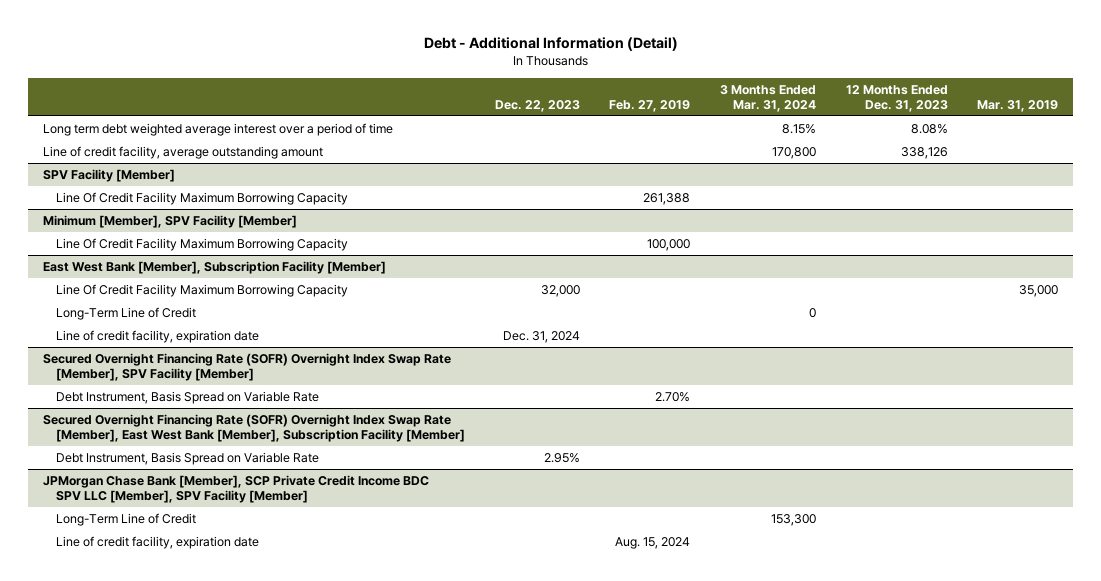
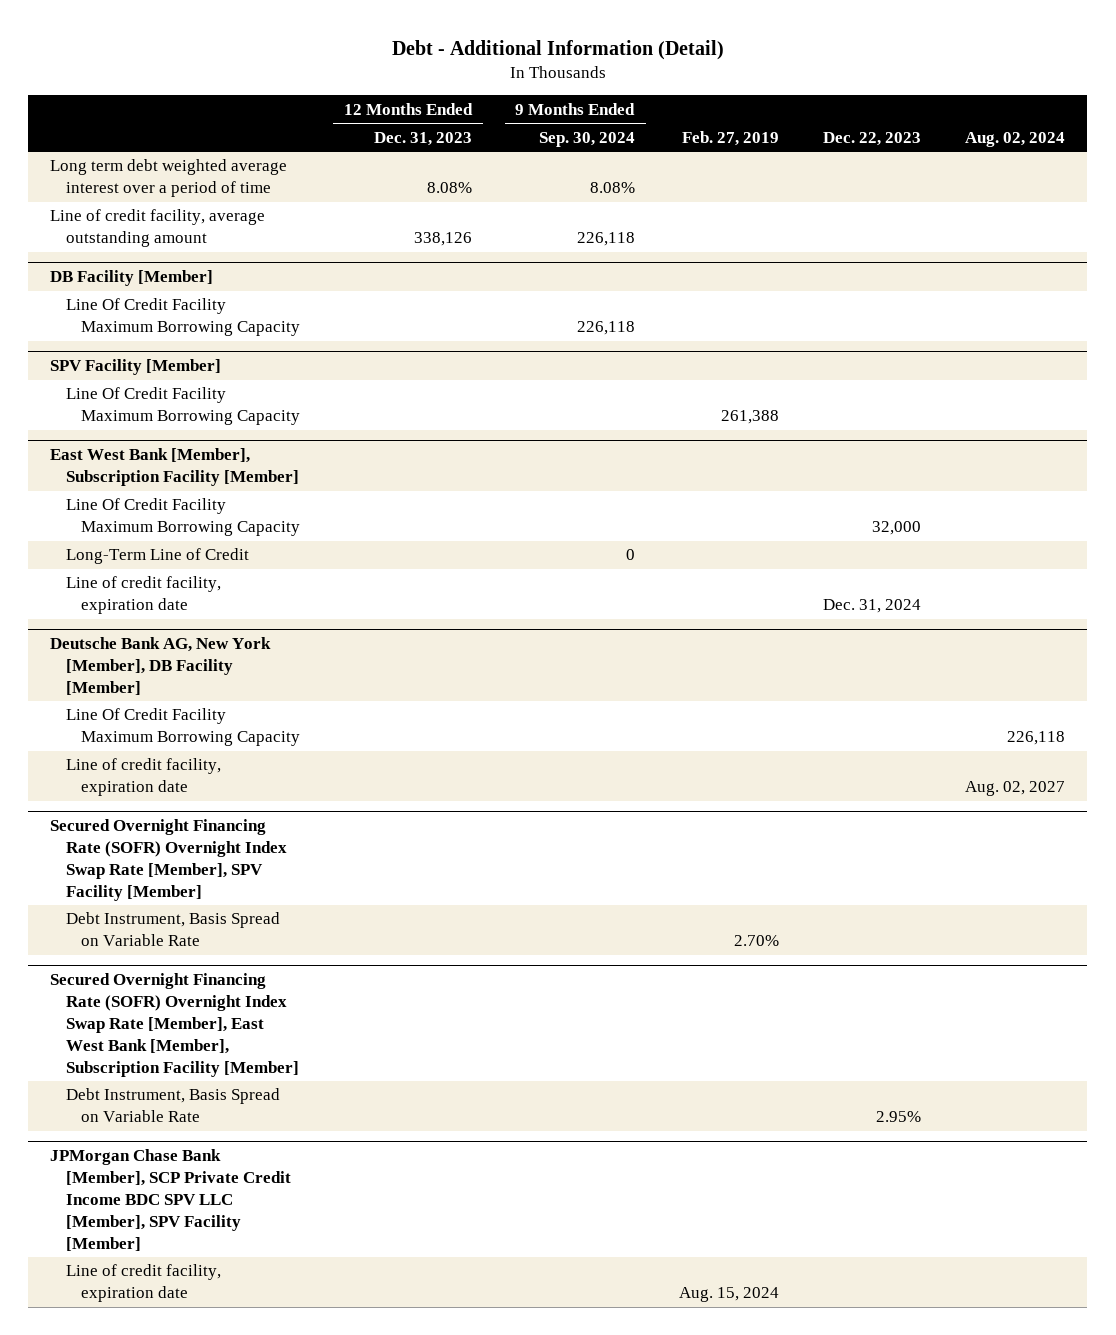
- | Dec. 22, 2023 | Feb. 27, 2019 | 3 Months Ended Mar. 31, 2024 | 12 Months Ended Dec. 31, 2023 | Mar. 31, 2019
+ | 12 Months Ended Dec. 31, 2023 | 9 Months Ended Sep. 30, 2024 | Feb. 27, 2019 | Dec. 22, 2023 | Aug. 02, 2024
+ DB Facility [Member]
+ Line Of Credit Facility Maximum Borrowing Capacity | | 226,118 | | |
- Minimum [Member], SPV Facility [Member]
- Line Of Credit Facility Maximum Borrowing Capacity | | 100,000 | | |
+ Deutsche Bank AG, New York [Member], DB Facility [Member]
+ Line Of Credit Facility Maximum Borrowing Capacity | | | | | 226,118
+ Line of credit facility, expiration date | | | | | Aug. 02, 2027
@ JPMorgan Chase Bank [Member], SCP Private Credit Income BDC SPV LLC [Member], SPV Facility [Member]
- Long-Term Line of Credit | | | 153,300 | |

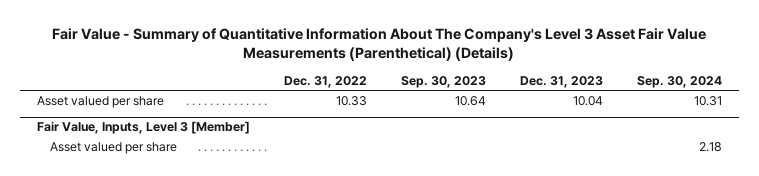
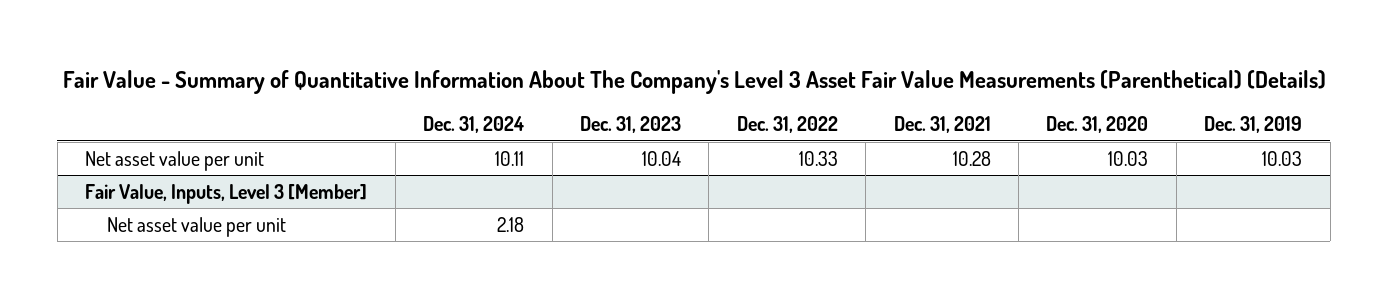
- | Dec. 31, 2022 | Sep. 30, 2023 | Dec. 31, 2023 | Sep. 30, 2024
+ | Dec. 31, 2024 | Dec. 31, 2023 | Dec. 31, 2022 | Dec. 31, 2021 | Dec. 31, 2020 | Dec. 31, 2019
- Asset valued per share | 10.33 | 10.64 | 10.04 | 10.31
+ Net asset value per unit | 10.11 | 10.04 | 10.33 | 10.28 | 10.03 | 10.03
@ Fair Value, Inputs, Level 3 [Member]
- Asset valued per share | | | | 2.18
+ Net asset value per unit | 2.18 | | | | |

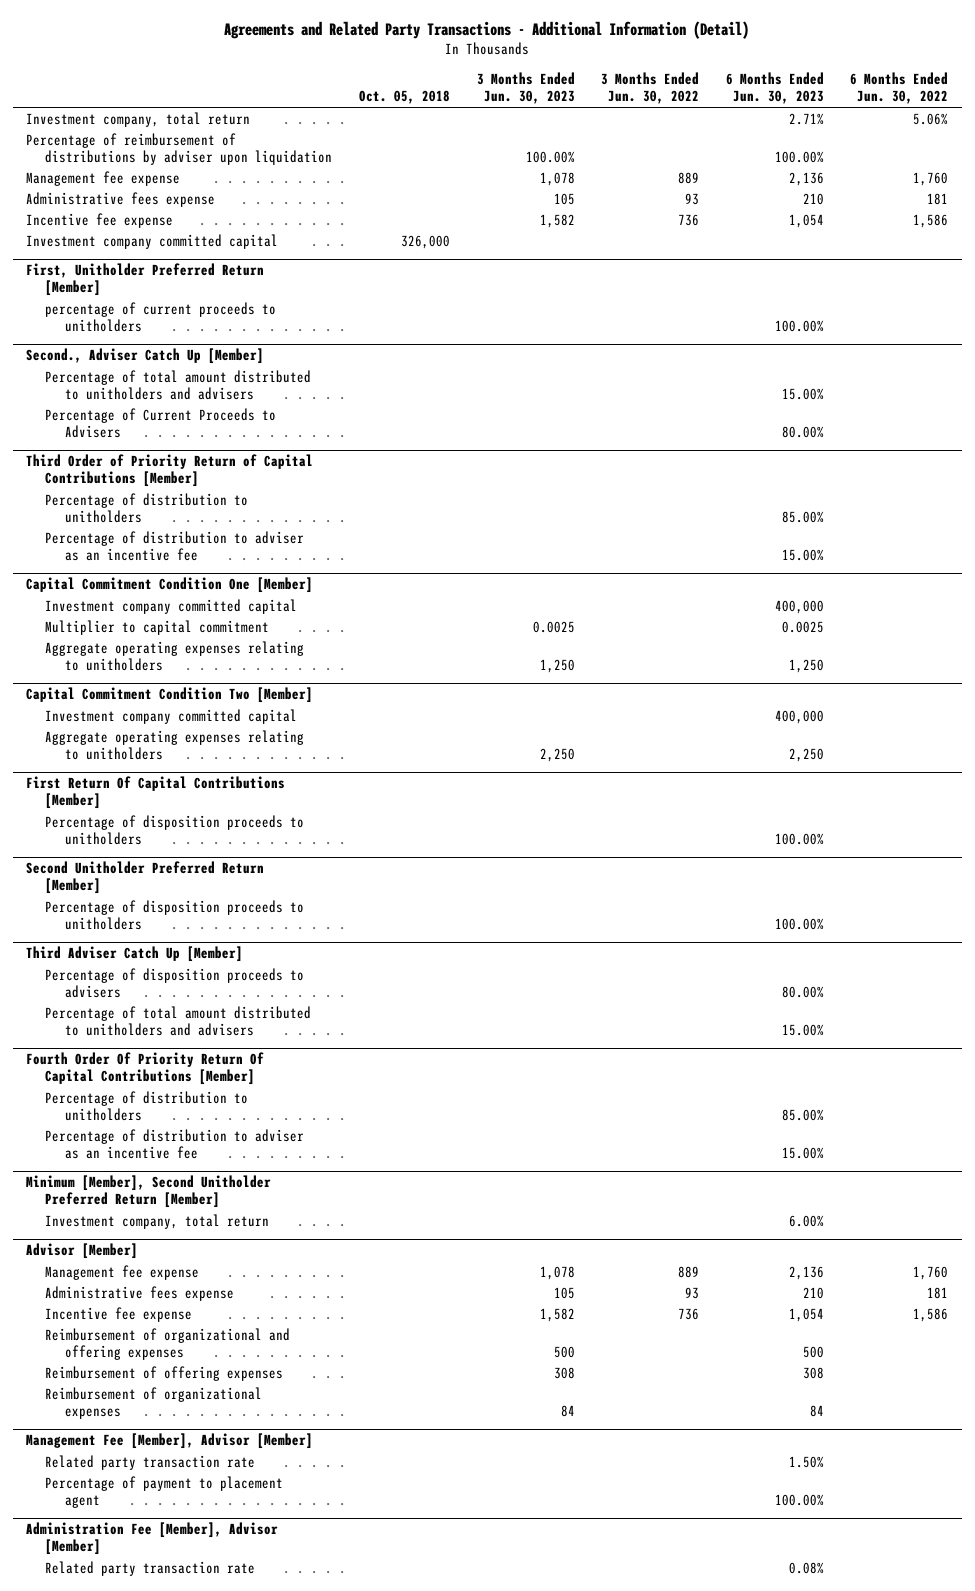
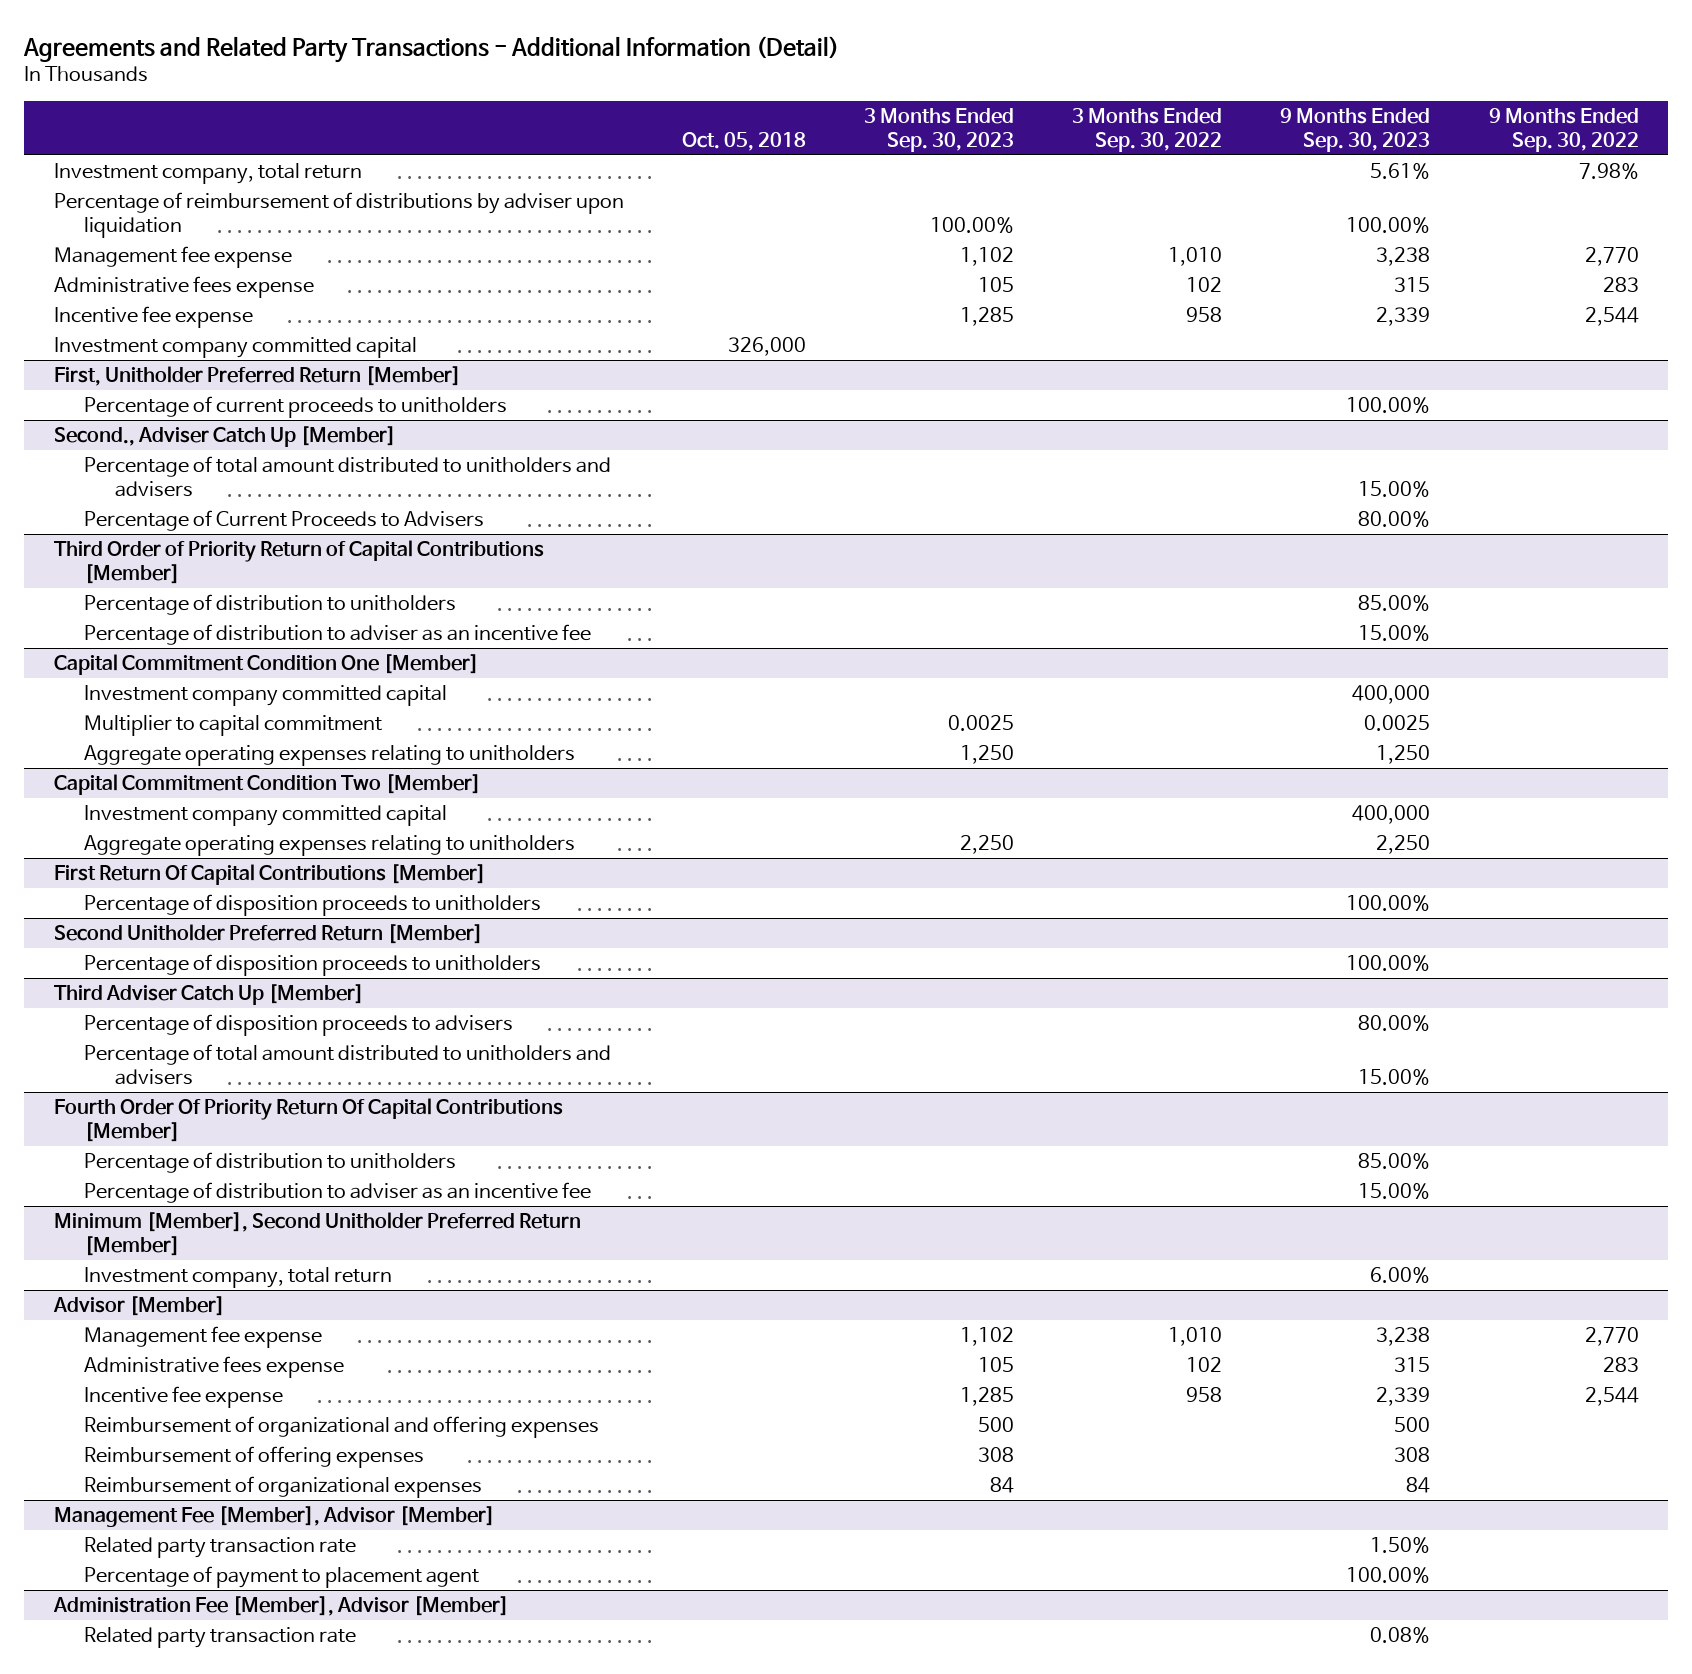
- | Oct. 05, 2018 | 3 Months Ended Jun. 30, 2023 | 3 Months Ended Jun. 30, 2022 | 6 Months Ended Jun. 30, 2023 | 6 Months Ended Jun. 30, 2022
+ | Oct. 05, 2018 | 3 Months Ended Sep. 30, 2023 | 3 Months Ended Sep. 30, 2022 | 9 Months Ended Sep. 30, 2023 | 9 Months Ended Sep. 30, 2022
@ First, Unitholder Preferred Return [Member]
- percentage of current proceeds to unitholders | | | | 100.00% |
+ Percentage of current proceeds to unitholders | | | | 100.00% |

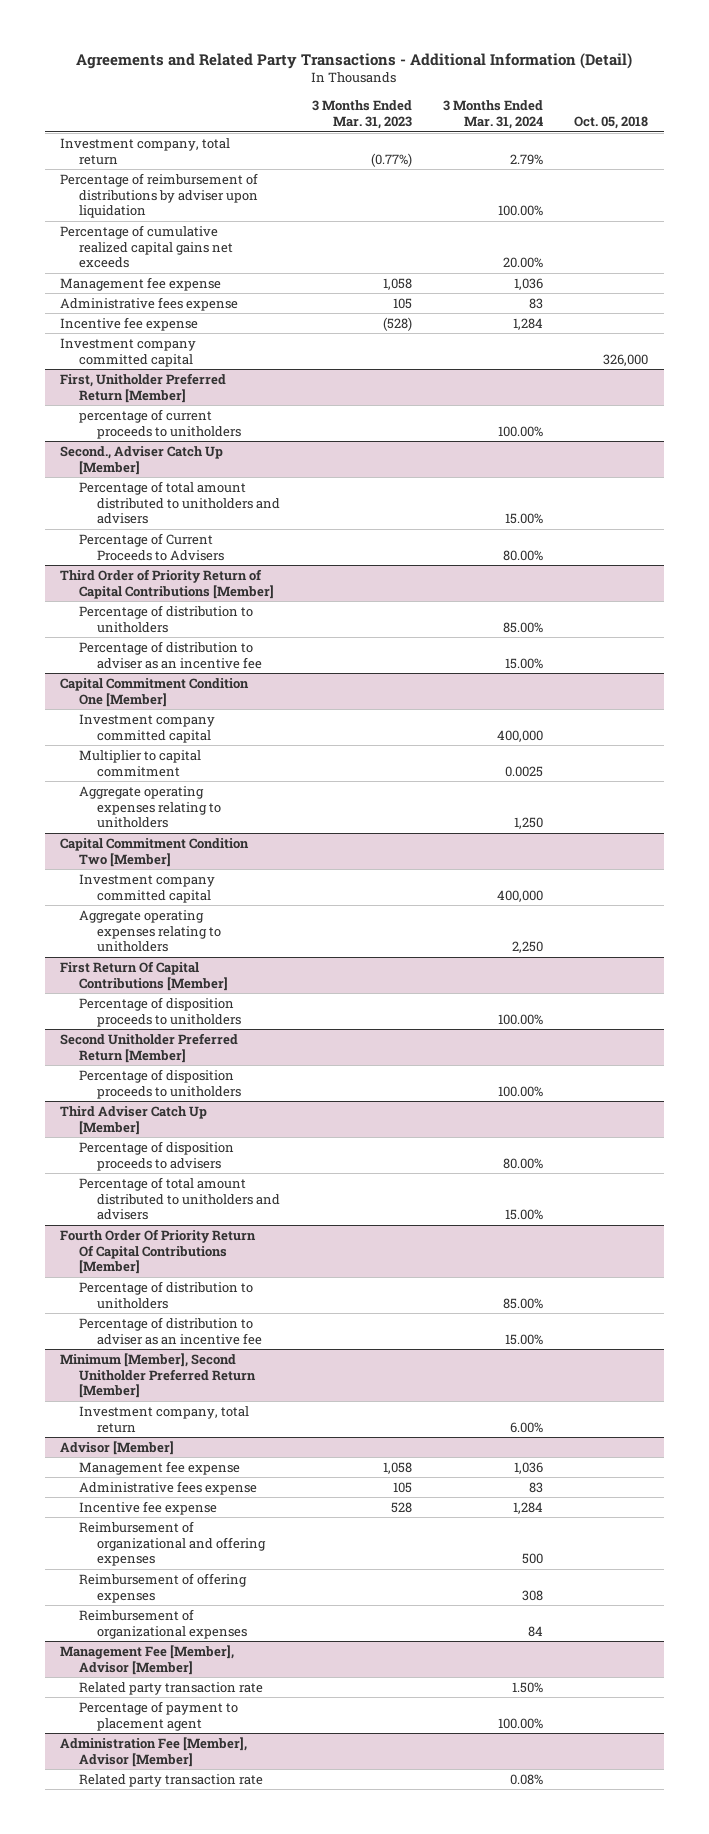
- | Oct. 05, 2018 | 3 Months Ended Sep. 30, 2023 | 3 Months Ended Sep. 30, 2022 | 9 Months Ended Sep. 30, 2023 | 9 Months Ended Sep. 30, 2022
+ | 3 Months Ended Mar. 31, 2023 | 3 Months Ended Mar. 31, 2024 | Oct. 05, 2018
+ Percentage of cumulative realized capital gains net exceeds | | 20.00% |
@ First, Unitholder Preferred Return [Member]
- Percentage of current proceeds to unitholders | | | | 100.00% |
+ percentage of current proceeds to unitholders | | 100.00% |

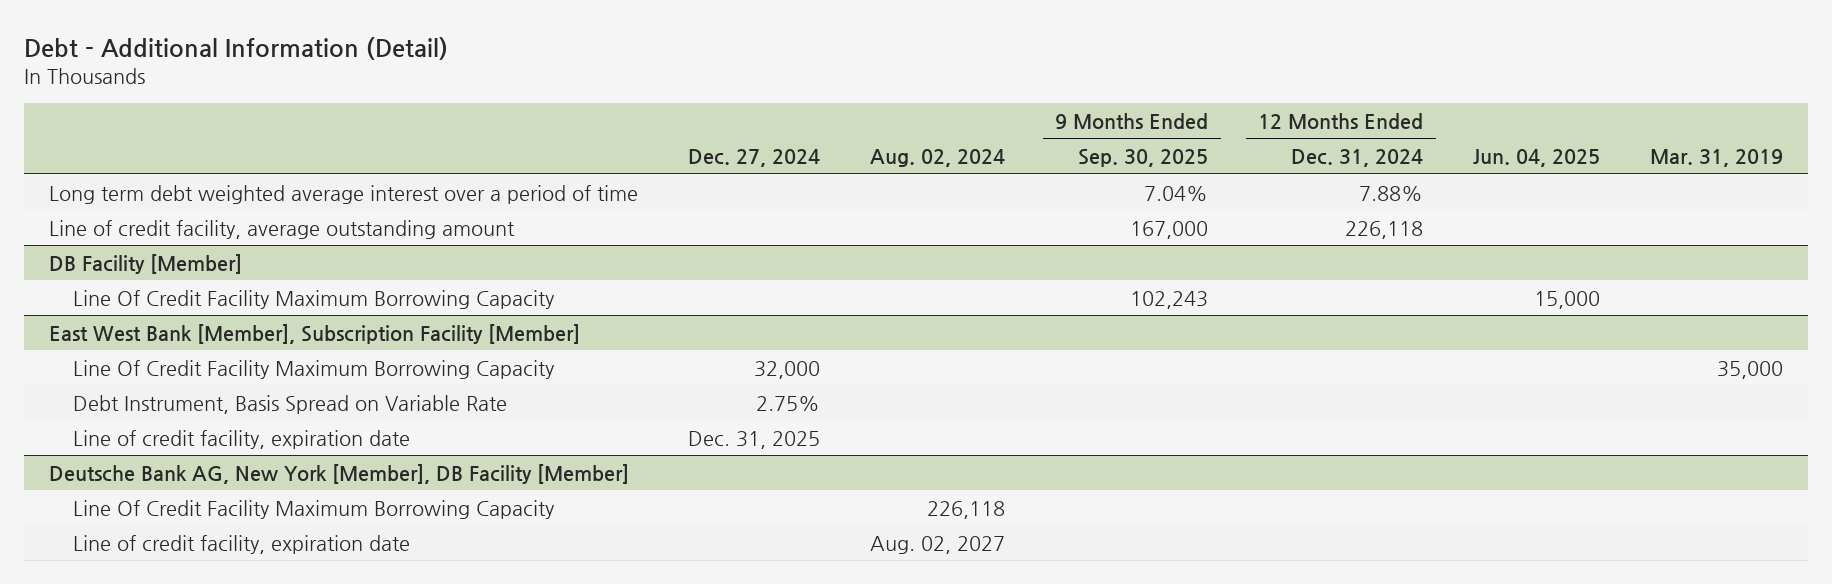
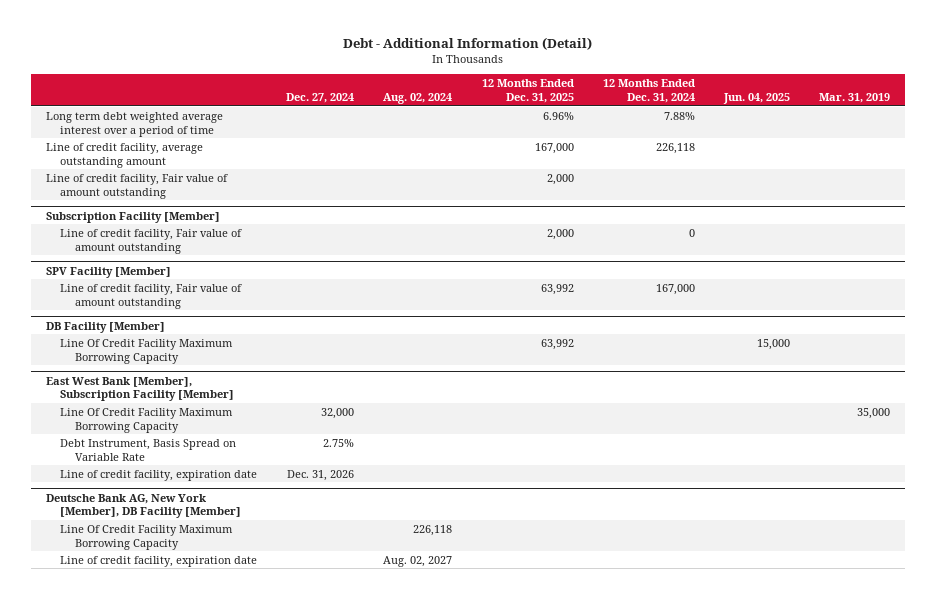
- | Dec. 27, 2024 | Aug. 02, 2024 | 9 Months Ended Sep. 30, 2025 | 12 Months Ended Dec. 31, 2024 | Jun. 04, 2025 | Mar. 31, 2019
+ | Dec. 27, 2024 | Aug. 02, 2024 | 12 Months Ended Dec. 31, 2025 | 12 Months Ended Dec. 31, 2024 | Jun. 04, 2025 | Mar. 31, 2019
+ Line of credit facility, Fair value of amount outstanding | | | 2,000 | | |
+ Subscription Facility [Member]
+ Line of credit facility, Fair value of amount outstanding | | | 2,000 | 0 | |
+ SPV Facility [Member]
+ Line of credit facility, Fair value of amount outstanding | | | 63,992 | 167,000 | |
@ East West Bank [Member], Subscription Facility [Member]
- Line of credit facility, expiration date | Dec. 31, 2025 | | | | |
+ Line of credit facility, expiration date | Dec. 31, 2026 | | | | |

